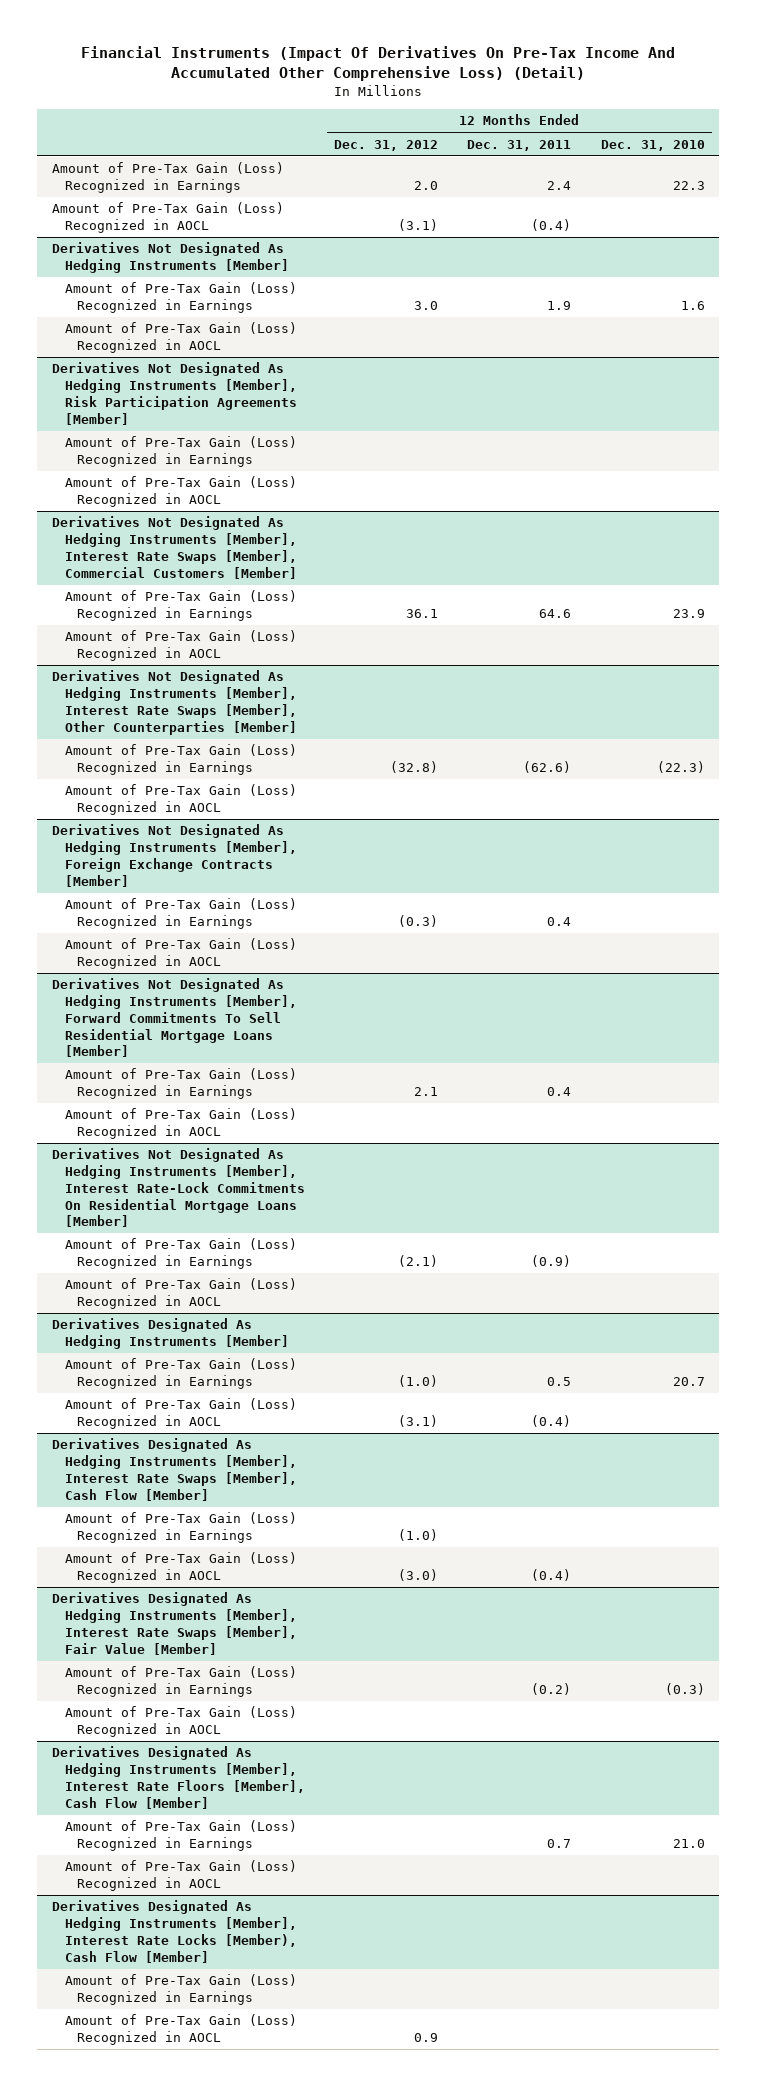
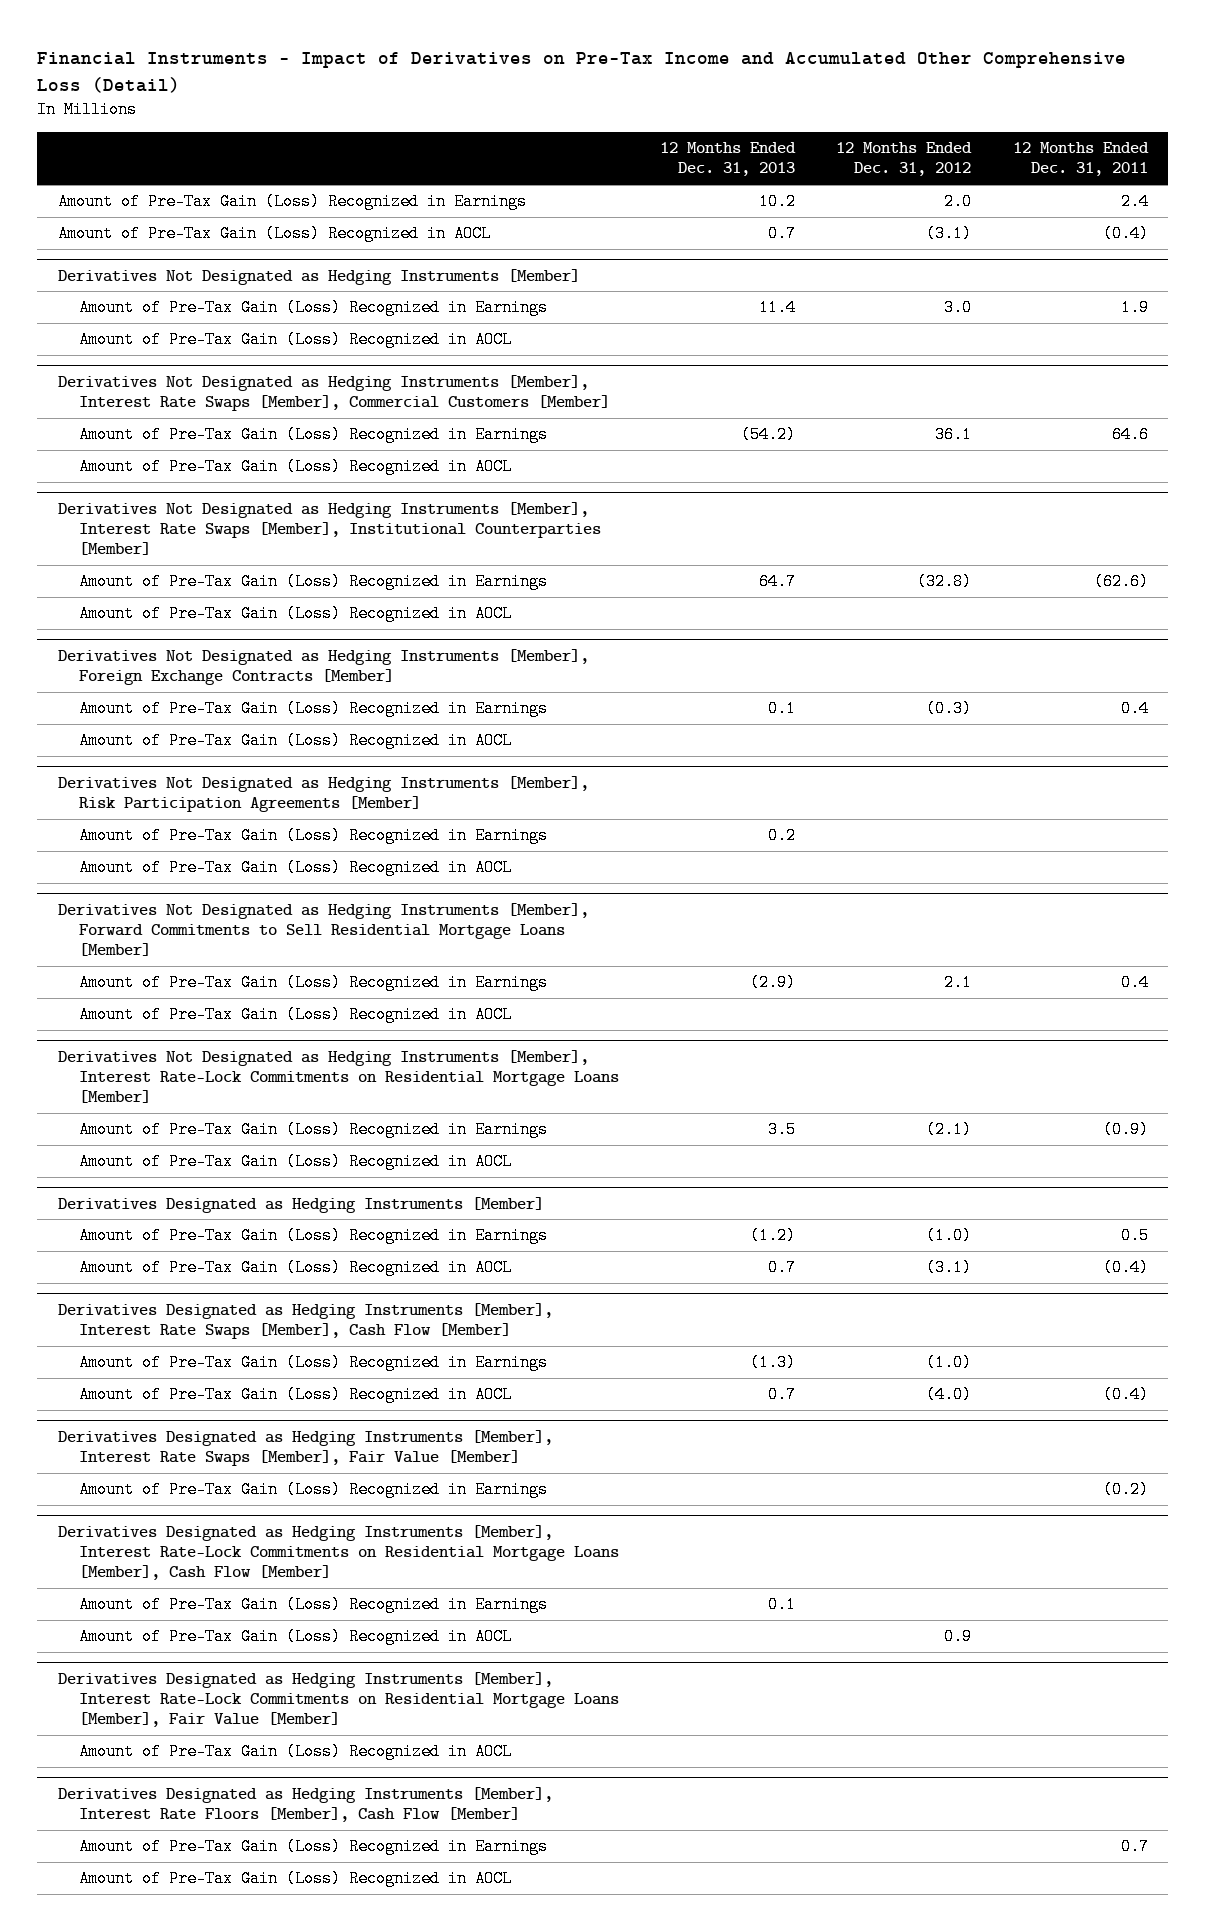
- Financial Instruments (Impact Of Derivatives On Pre-Tax Income And Accumulated Other Comprehensive Loss) (Detail)
+ Financial Instruments - Impact of Derivatives on Pre-Tax Income and Accumulated Other Comprehensive Loss (Detail)
- | 12 Months Ended Dec. 31, 2012 | 12 Months Ended Dec. 31, 2011 | 12 Months Ended Dec. 31, 2010
+ | 12 Months Ended Dec. 31, 2013 | 12 Months Ended Dec. 31, 2012 | 12 Months Ended Dec. 31, 2011
- Derivatives Not Designated As Hedging Instruments [Member]
+ Derivatives Not Designated as Hedging Instruments [Member]
- Derivatives Not Designated As Hedging Instruments [Member], Risk Participation Agreements [Member]
- Amount of Pre-Tax Gain (Loss) Recognized in Earnings
- Amount of Pre-Tax Gain (Loss) Recognized in AOCL
- Derivatives Not Designated As Hedging Instruments [Member], Interest Rate Swaps [Member], Commercial Customers [Member]
+ Derivatives Not Designated as Hedging Instruments [Member], Interest Rate Swaps [Member], Commercial Customers [Member]
- Derivatives Not Designated As Hedging Instruments [Member], Interest Rate Swaps [Member], Other Counterparties [Member]
+ Derivatives Not Designated as Hedging Instruments [Member], Interest Rate Swaps [Member], Institutional Counterparties [Member]
- Derivatives Not Designated As Hedging Instruments [Member], Foreign Exchange Contracts [Member]
+ Derivatives Not Designated as Hedging Instruments [Member], Foreign Exchange Contracts [Member]
- Derivatives Not Designated As Hedging Instruments [Member], Forward Commitments To Sell Residential Mortgage Loans [Member]
+ Derivatives Not Designated as Hedging Instruments [Member], Risk Participation Agreements [Member]
+ Amount of Pre-Tax Gain (Loss) Recognized in Earnings | 0.2 | |
+ Amount of Pre-Tax Gain (Loss) Recognized in AOCL
+ Derivatives Not Designated as Hedging Instruments [Member], Forward Commitments to Sell Residential Mortgage Loans [Member]
- Derivatives Not Designated As Hedging Instruments [Member], Interest Rate-Lock Commitments On Residential Mortgage Loans [Member]
+ Derivatives Not Designated as Hedging Instruments [Member], Interest Rate-Lock Commitments on Residential Mortgage Loans [Member]
- Derivatives Designated As Hedging Instruments [Member]
+ Derivatives Designated as Hedging Instruments [Member]
- Derivatives Designated As Hedging Instruments [Member], Interest Rate Swaps [Member], Cash Flow [Member]
+ Derivatives Designated as Hedging Instruments [Member], Interest Rate Swaps [Member], Cash Flow [Member]
- Amount of Pre-Tax Gain (Loss) Recognized in AOCL | (3.0) | (0.4) |
- Derivatives Designated As Hedging Instruments [Member], Interest Rate Swaps [Member], Fair Value [Member]
+ Amount of Pre-Tax Gain (Loss) Recognized in AOCL | 0.7 | (4.0) | (0.4)
+ Derivatives Designated as Hedging Instruments [Member], Interest Rate Swaps [Member], Fair Value [Member]
+ Derivatives Designated as Hedging Instruments [Member], Interest Rate-Lock Commitments on Residential Mortgage Loans [Member], Cash Flow [Member]
+ Amount of Pre-Tax Gain (Loss) Recognized in Earnings | 0.1 | |
+ Amount of Pre-Tax Gain (Loss) Recognized in AOCL | | 0.9 |
+ Derivatives Designated as Hedging Instruments [Member], Interest Rate-Lock Commitments on Residential Mortgage Loans [Member], Fair Value [Member]
- Derivatives Designated As Hedging Instruments [Member], Interest Rate Floors [Member], Cash Flow [Member]
+ Derivatives Designated as Hedging Instruments [Member], Interest Rate Floors [Member], Cash Flow [Member]
- Derivatives Designated As Hedging Instruments [Member], Interest Rate Locks [Member), Cash Flow [Member]
- Amount of Pre-Tax Gain (Loss) Recognized in Earnings
- Amount of Pre-Tax Gain (Loss) Recognized in AOCL | 0.9 | |

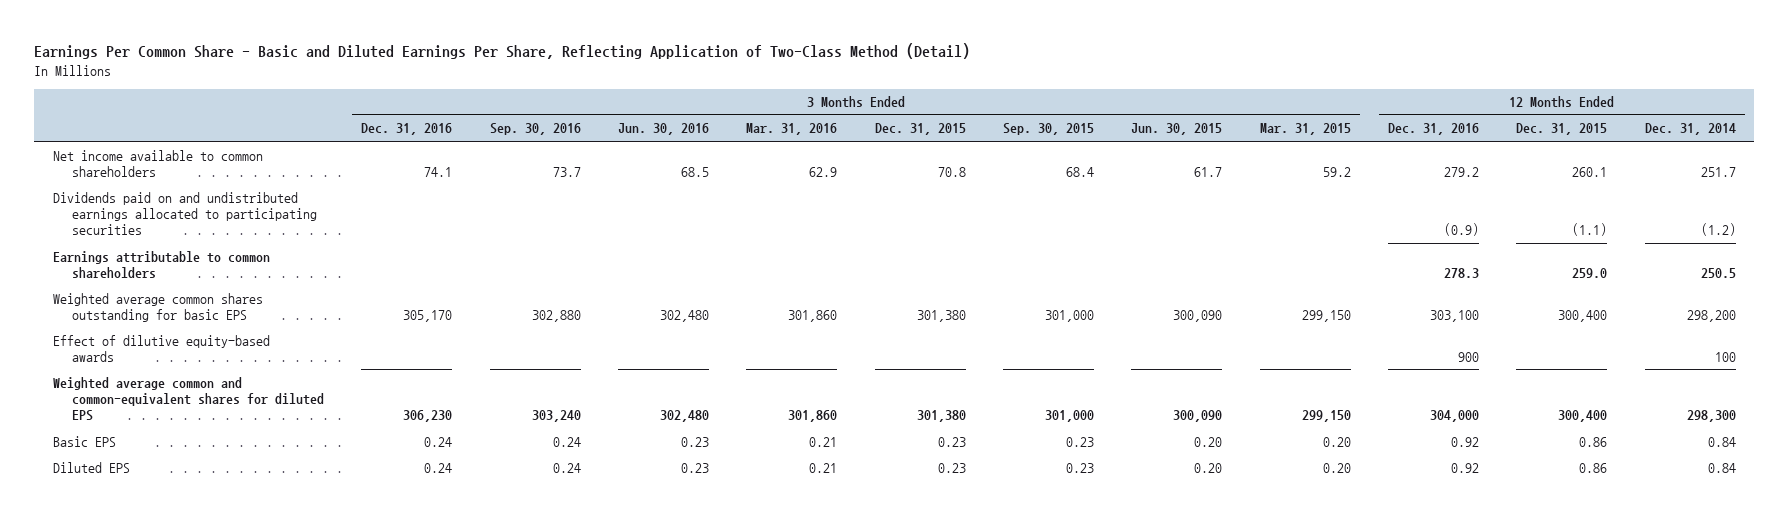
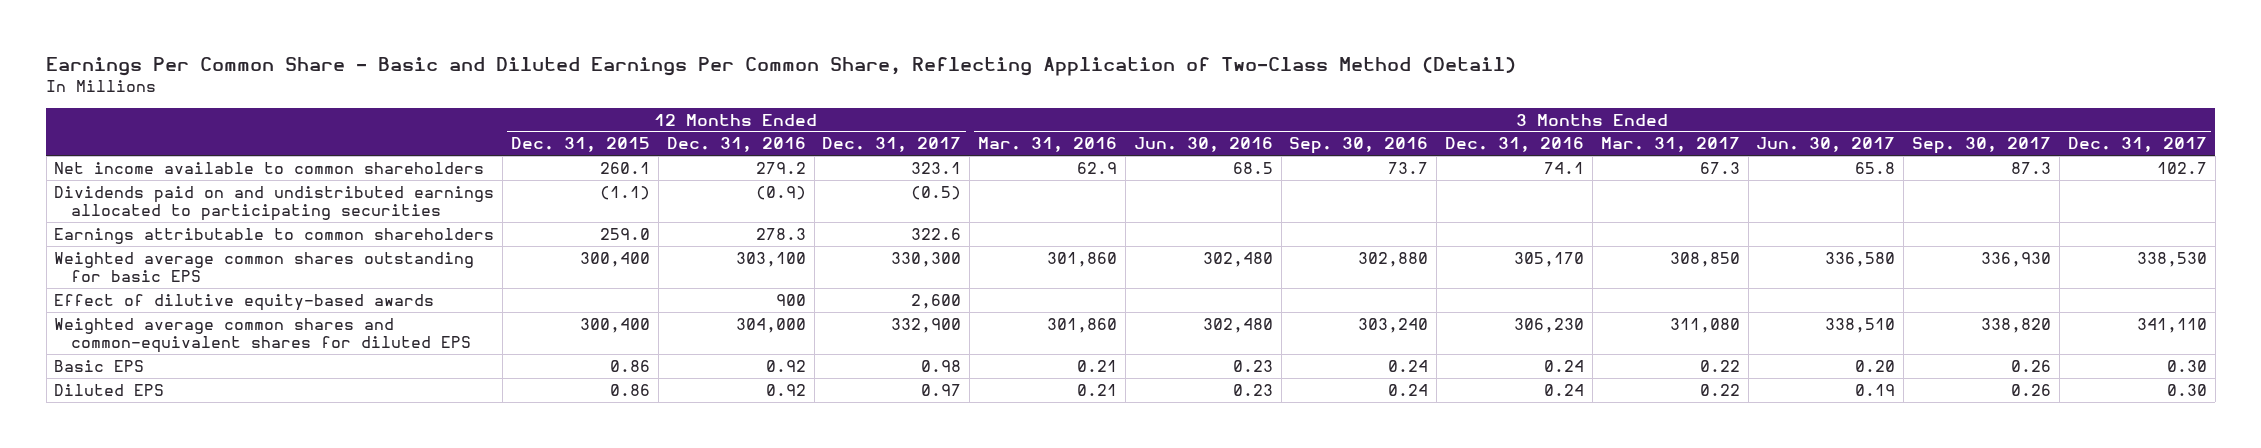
- Earnings Per Common Share - Basic and Diluted Earnings Per Share, Reflecting Application of Two-Class Method (Detail)
+ Earnings Per Common Share - Basic and Diluted Earnings Per Common Share, Reflecting Application of Two-Class Method (Detail)
- | 3 Months Ended Dec. 31, 2016 | 3 Months Ended Sep. 30, 2016 | 3 Months Ended Jun. 30, 2016 | 3 Months Ended Mar. 31, 2016 | 3 Months Ended Dec. 31, 2015 | 3 Months Ended Sep. 30, 2015 | 3 Months Ended Jun. 30, 2015 | 3 Months Ended Mar. 31, 2015 | 12 Months Ended Dec. 31, 2016 | 12 Months Ended Dec. 31, 2015 | 12 Months Ended Dec. 31, 2014
+ | 12 Months Ended Dec. 31, 2015 | 12 Months Ended Dec. 31, 2016 | 12 Months Ended Dec. 31, 2017 | 3 Months Ended Mar. 31, 2016 | 3 Months Ended Jun. 30, 2016 | 3 Months Ended Sep. 30, 2016 | 3 Months Ended Dec. 31, 2016 | 3 Months Ended Mar. 31, 2017 | 3 Months Ended Jun. 30, 2017 | 3 Months Ended Sep. 30, 2017 | 3 Months Ended Dec. 31, 2017
- Weighted average common and common-equivalent shares for diluted EPS | 306,230 | 303,240 | 302,480 | 301,860 | 301,380 | 301,000 | 300,090 | 299,150 | 304,000 | 300,400 | 298,300
+ Weighted average common shares and common-equivalent shares for diluted EPS | 300,400 | 304,000 | 332,900 | 301,860 | 302,480 | 303,240 | 306,230 | 311,080 | 338,510 | 338,820 | 341,110

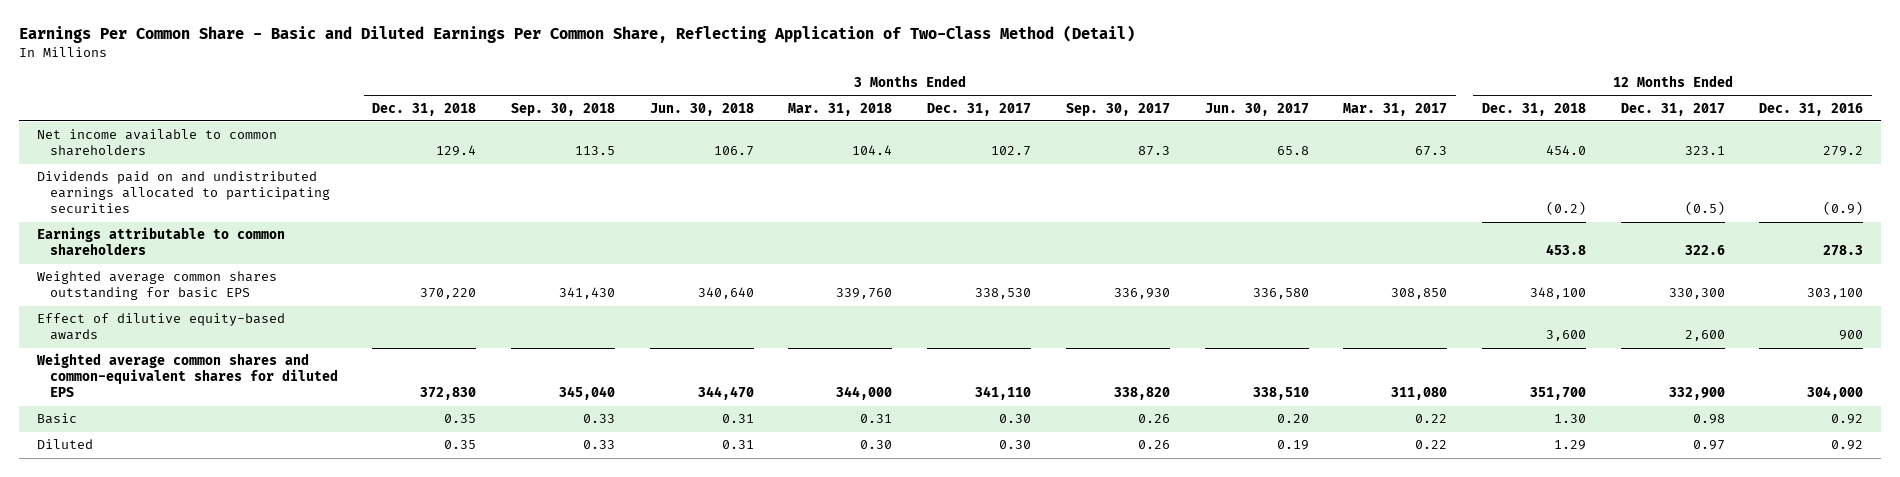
- | 12 Months Ended Dec. 31, 2015 | 12 Months Ended Dec. 31, 2016 | 12 Months Ended Dec. 31, 2017 | 3 Months Ended Mar. 31, 2016 | 3 Months Ended Jun. 30, 2016 | 3 Months Ended Sep. 30, 2016 | 3 Months Ended Dec. 31, 2016 | 3 Months Ended Mar. 31, 2017 | 3 Months Ended Jun. 30, 2017 | 3 Months Ended Sep. 30, 2017 | 3 Months Ended Dec. 31, 2017
+ | 3 Months Ended Dec. 31, 2018 | 3 Months Ended Sep. 30, 2018 | 3 Months Ended Jun. 30, 2018 | 3 Months Ended Mar. 31, 2018 | 3 Months Ended Dec. 31, 2017 | 3 Months Ended Sep. 30, 2017 | 3 Months Ended Jun. 30, 2017 | 3 Months Ended Mar. 31, 2017 | 12 Months Ended Dec. 31, 2018 | 12 Months Ended Dec. 31, 2017 | 12 Months Ended Dec. 31, 2016
- Basic EPS | 0.86 | 0.92 | 0.98 | 0.21 | 0.23 | 0.24 | 0.24 | 0.22 | 0.20 | 0.26 | 0.30
- Diluted EPS | 0.86 | 0.92 | 0.97 | 0.21 | 0.23 | 0.24 | 0.24 | 0.22 | 0.19 | 0.26 | 0.30
+ Basic | 0.35 | 0.33 | 0.31 | 0.31 | 0.30 | 0.26 | 0.20 | 0.22 | 1.30 | 0.98 | 0.92
+ Diluted | 0.35 | 0.33 | 0.31 | 0.30 | 0.30 | 0.26 | 0.19 | 0.22 | 1.29 | 0.97 | 0.92

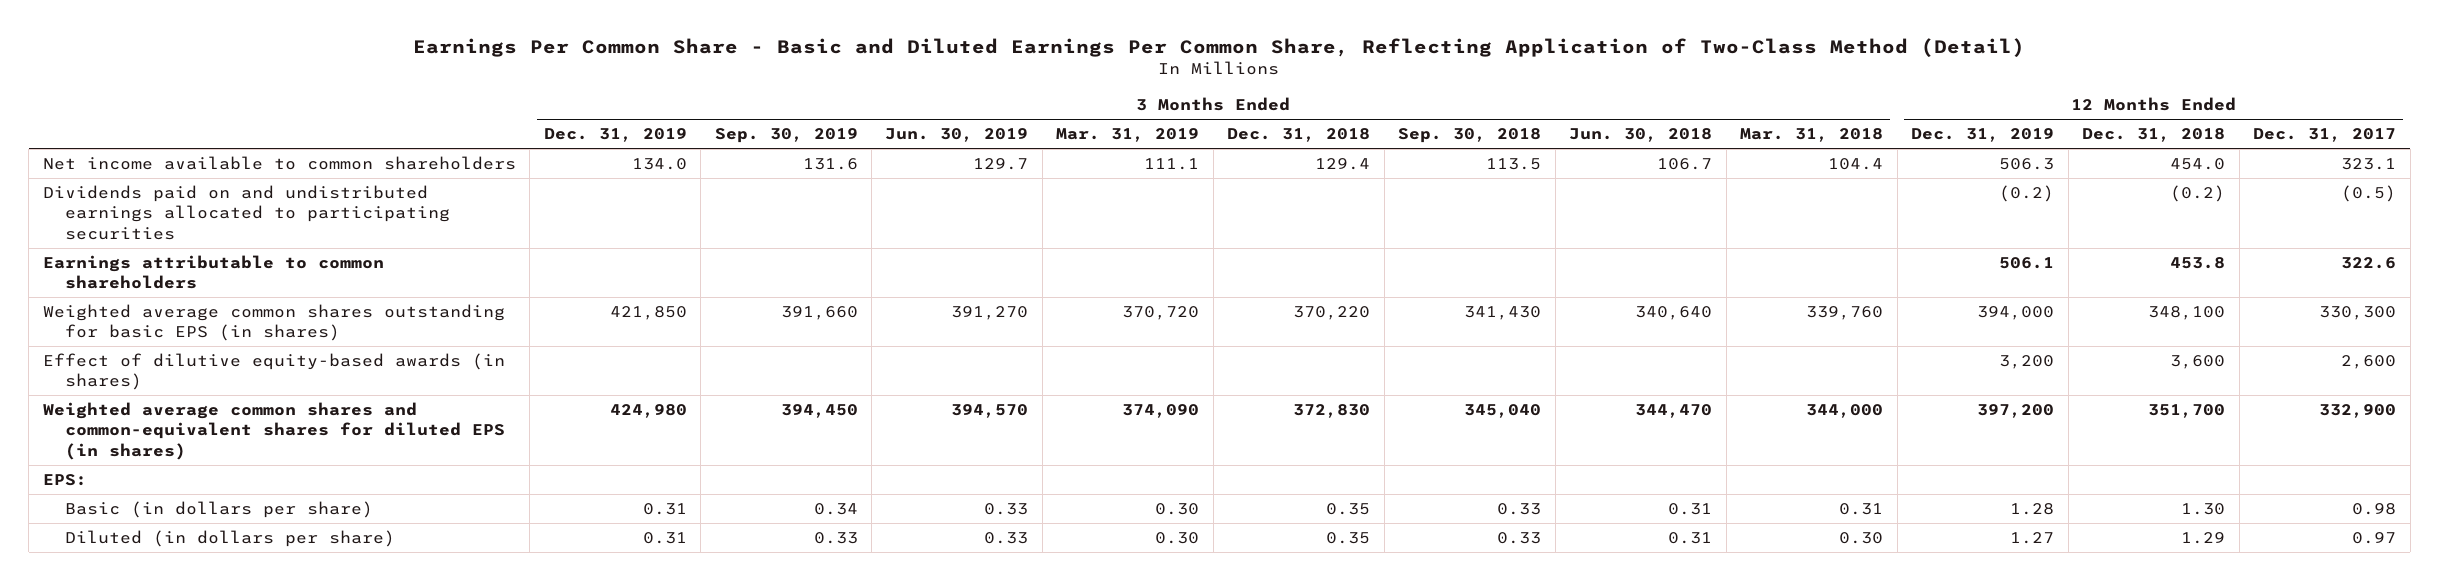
- | 3 Months Ended Dec. 31, 2018 | 3 Months Ended Sep. 30, 2018 | 3 Months Ended Jun. 30, 2018 | 3 Months Ended Mar. 31, 2018 | 3 Months Ended Dec. 31, 2017 | 3 Months Ended Sep. 30, 2017 | 3 Months Ended Jun. 30, 2017 | 3 Months Ended Mar. 31, 2017 | 12 Months Ended Dec. 31, 2018 | 12 Months Ended Dec. 31, 2017 | 12 Months Ended Dec. 31, 2016
+ | 3 Months Ended Dec. 31, 2019 | 3 Months Ended Sep. 30, 2019 | 3 Months Ended Jun. 30, 2019 | 3 Months Ended Mar. 31, 2019 | 3 Months Ended Dec. 31, 2018 | 3 Months Ended Sep. 30, 2018 | 3 Months Ended Jun. 30, 2018 | 3 Months Ended Mar. 31, 2018 | 12 Months Ended Dec. 31, 2019 | 12 Months Ended Dec. 31, 2018 | 12 Months Ended Dec. 31, 2017
- Weighted average common shares outstanding for basic EPS | 370,220 | 341,430 | 340,640 | 339,760 | 338,530 | 336,930 | 336,580 | 308,850 | 348,100 | 330,300 | 303,100
- Effect of dilutive equity-based awards | | | | | | | | | 3,600 | 2,600 | 900
- Weighted average common shares and common-equivalent shares for diluted EPS | 372,830 | 345,040 | 344,470 | 344,000 | 341,110 | 338,820 | 338,510 | 311,080 | 351,700 | 332,900 | 304,000
- Basic | 0.35 | 0.33 | 0.31 | 0.31 | 0.30 | 0.26 | 0.20 | 0.22 | 1.30 | 0.98 | 0.92
- Diluted | 0.35 | 0.33 | 0.31 | 0.30 | 0.30 | 0.26 | 0.19 | 0.22 | 1.29 | 0.97 | 0.92
+ Weighted average common shares outstanding for basic EPS (in shares) | 421,850 | 391,660 | 391,270 | 370,720 | 370,220 | 341,430 | 340,640 | 339,760 | 394,000 | 348,100 | 330,300
+ Effect of dilutive equity-based awards (in shares) | | | | | | | | | 3,200 | 3,600 | 2,600
+ Weighted average common shares and common-equivalent shares for diluted EPS (in shares) | 424,980 | 394,450 | 394,570 | 374,090 | 372,830 | 345,040 | 344,470 | 344,000 | 397,200 | 351,700 | 332,900
+ EPS:
+ Basic (in dollars per share) | 0.31 | 0.34 | 0.33 | 0.30 | 0.35 | 0.33 | 0.31 | 0.31 | 1.28 | 1.30 | 0.98
+ Diluted (in dollars per share) | 0.31 | 0.33 | 0.33 | 0.30 | 0.35 | 0.33 | 0.31 | 0.30 | 1.27 | 1.29 | 0.97

